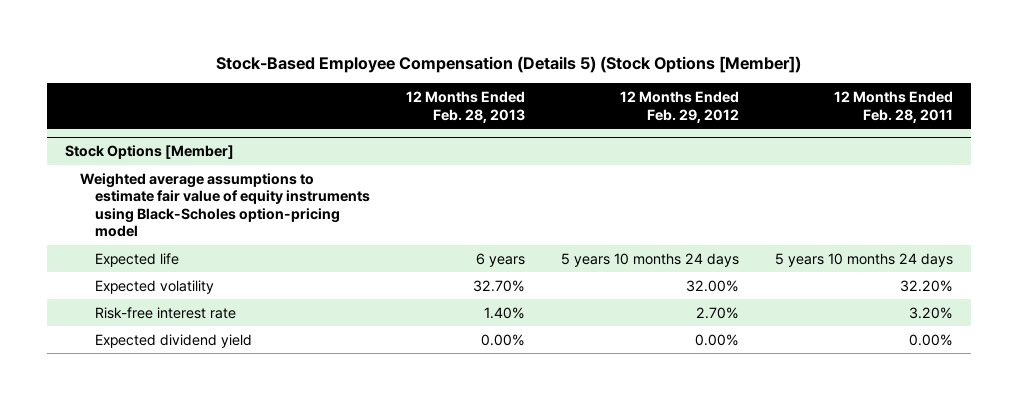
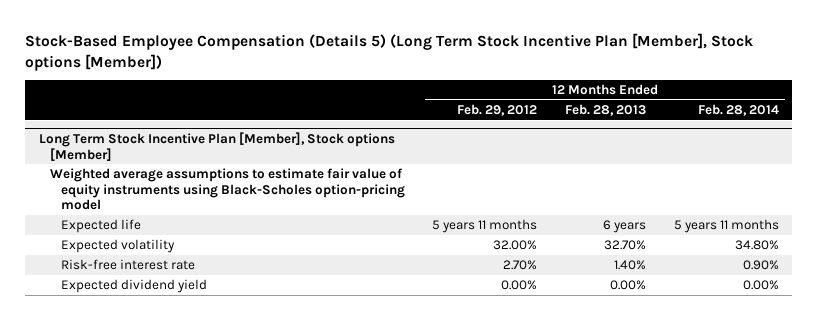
- Stock-Based Employee Compensation (Details 5) (Stock Options [Member])
+ Stock-Based Employee Compensation (Details 5) (Long Term Stock Incentive Plan [Member], Stock options [Member])
- | 12 Months Ended Feb. 28, 2013 | 12 Months Ended Feb. 29, 2012 | 12 Months Ended Feb. 28, 2011
+ | 12 Months Ended Feb. 29, 2012 | 12 Months Ended Feb. 28, 2013 | 12 Months Ended Feb. 28, 2014
- Stock Options [Member]
+ Long Term Stock Incentive Plan [Member], Stock options [Member]
- Expected life | 6 years | 5 years 10 months 24 days | 5 years 10 months 24 days
+ Expected life | 5 years 11 months | 6 years | 5 years 11 months

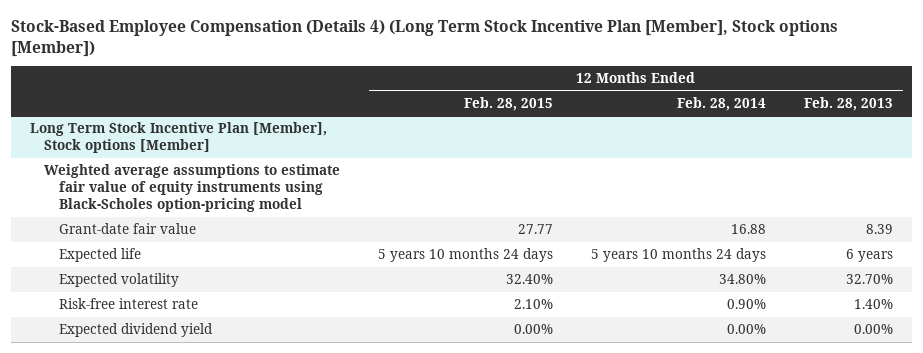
- Stock-Based Employee Compensation (Details 5) (Long Term Stock Incentive Plan [Member], Stock options [Member])
+ Stock-Based Employee Compensation (Details 4) (Long Term Stock Incentive Plan [Member], Stock options [Member])
- | 12 Months Ended Feb. 29, 2012 | 12 Months Ended Feb. 28, 2013 | 12 Months Ended Feb. 28, 2014
+ | 12 Months Ended Feb. 28, 2015 | 12 Months Ended Feb. 28, 2014 | 12 Months Ended Feb. 28, 2013
@ Long Term Stock Incentive Plan [Member], Stock options [Member]
- Expected life | 5 years 11 months | 6 years | 5 years 11 months
+ Grant-date fair value | 27.77 | 16.88 | 8.39
+ Expected life | 5 years 10 months 24 days | 5 years 10 months 24 days | 6 years

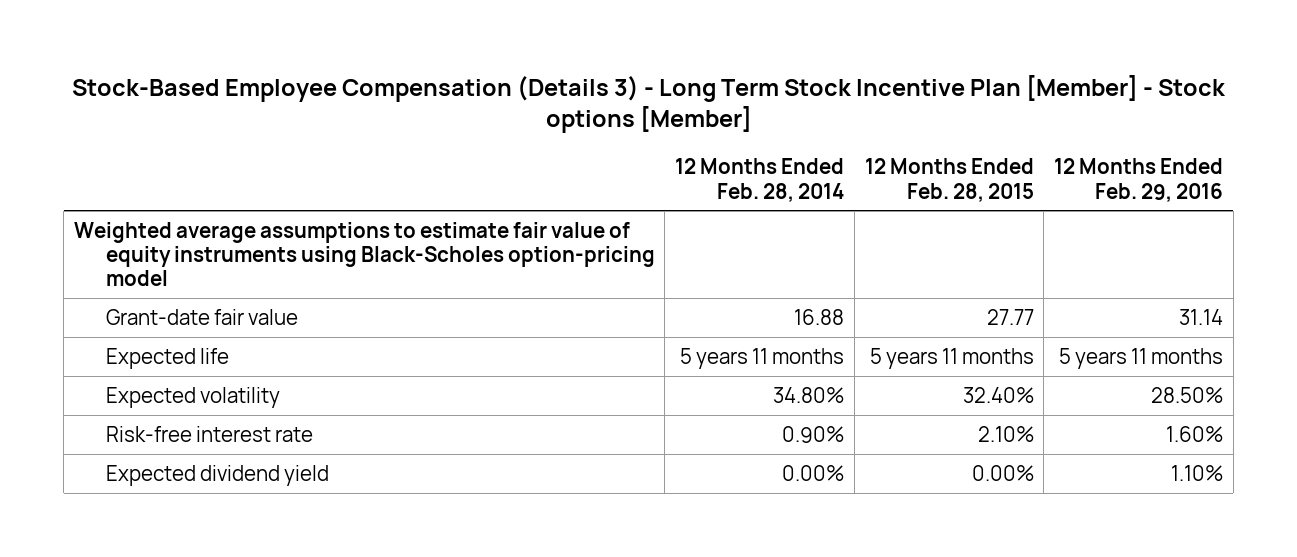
- Stock-Based Employee Compensation (Details 4) (Long Term Stock Incentive Plan [Member], Stock options [Member])
+ Stock-Based Employee Compensation (Details 3) - Long Term Stock Incentive Plan [Member] - Stock options [Member]
- | 12 Months Ended Feb. 28, 2015 | 12 Months Ended Feb. 28, 2014 | 12 Months Ended Feb. 28, 2013
+ | 12 Months Ended Feb. 28, 2014 | 12 Months Ended Feb. 28, 2015 | 12 Months Ended Feb. 29, 2016
- Long Term Stock Incentive Plan [Member], Stock options [Member]
- Expected life | 5 years 10 months 24 days | 5 years 10 months 24 days | 6 years
+ Expected life | 5 years 11 months | 5 years 11 months | 5 years 11 months

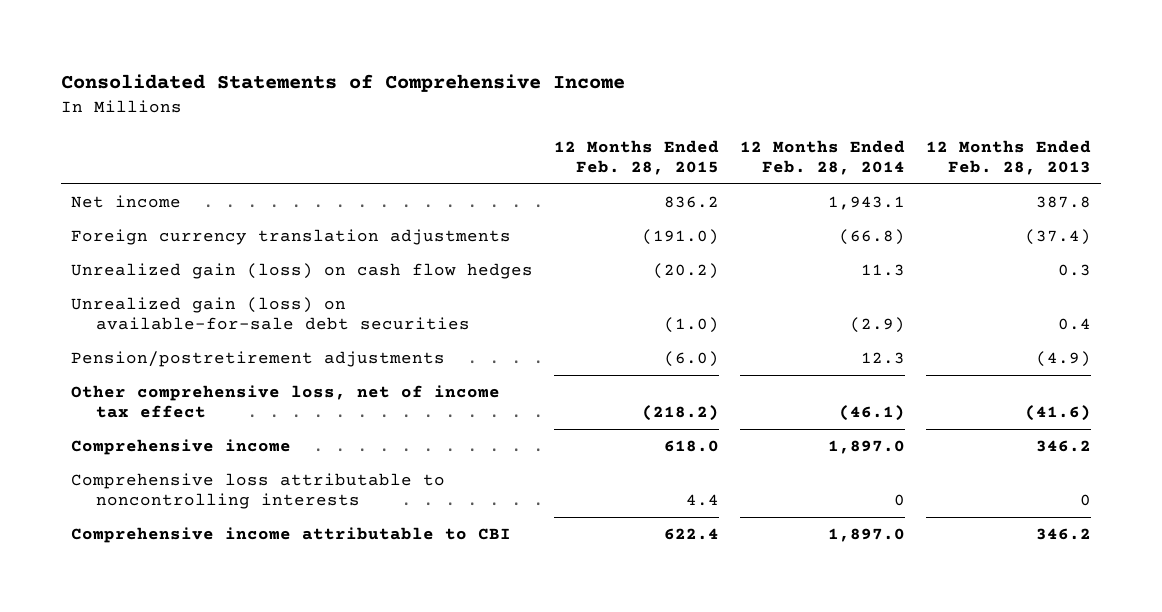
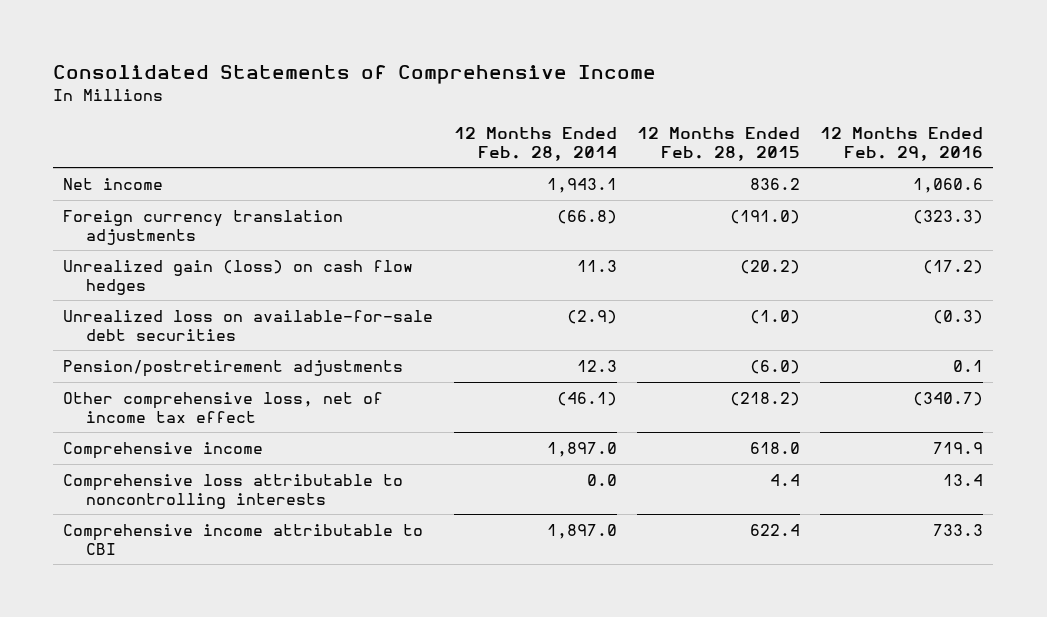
- | 12 Months Ended Feb. 28, 2015 | 12 Months Ended Feb. 28, 2014 | 12 Months Ended Feb. 28, 2013
+ | 12 Months Ended Feb. 28, 2014 | 12 Months Ended Feb. 28, 2015 | 12 Months Ended Feb. 29, 2016
- Unrealized gain (loss) on available-for-sale debt securities | (1.0) | (2.9) | 0.4
+ Unrealized loss on available-for-sale debt securities | (2.9) | (1.0) | (0.3)
- Comprehensive loss attributable to noncontrolling interests | 4.4 | 0 | 0
+ Comprehensive loss attributable to noncontrolling interests | 0.0 | 4.4 | 13.4

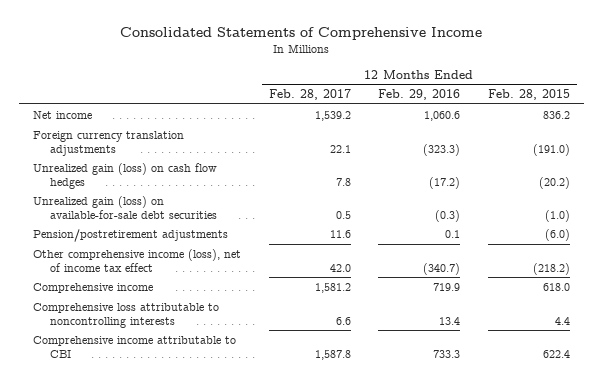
- | 12 Months Ended Feb. 28, 2014 | 12 Months Ended Feb. 28, 2015 | 12 Months Ended Feb. 29, 2016
+ | 12 Months Ended Feb. 28, 2017 | 12 Months Ended Feb. 29, 2016 | 12 Months Ended Feb. 28, 2015
- Unrealized loss on available-for-sale debt securities | (2.9) | (1.0) | (0.3)
+ Unrealized gain (loss) on available-for-sale debt securities | 0.5 | (0.3) | (1.0)
- Other comprehensive loss, net of income tax effect | (46.1) | (218.2) | (340.7)
+ Other comprehensive income (loss), net of income tax effect | 42.0 | (340.7) | (218.2)

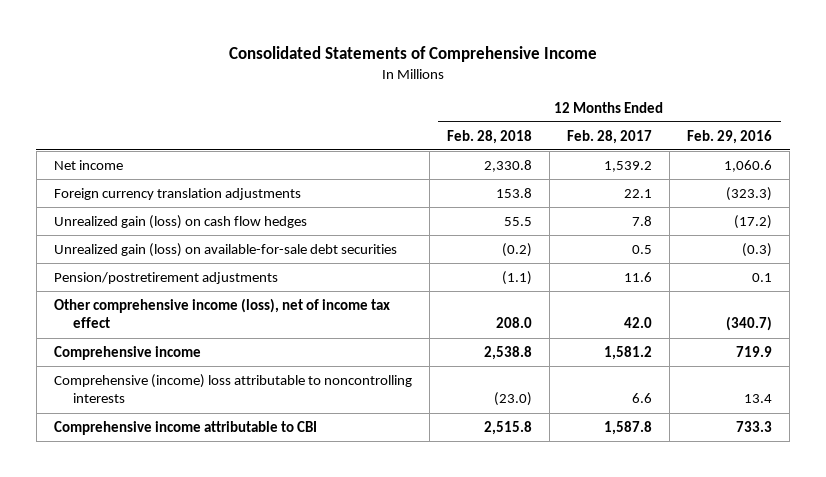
- | 12 Months Ended Feb. 28, 2017 | 12 Months Ended Feb. 29, 2016 | 12 Months Ended Feb. 28, 2015
+ | 12 Months Ended Feb. 28, 2018 | 12 Months Ended Feb. 28, 2017 | 12 Months Ended Feb. 29, 2016
- Comprehensive loss attributable to noncontrolling interests | 6.6 | 13.4 | 4.4
+ Comprehensive (income) loss attributable to noncontrolling interests | (23.0) | 6.6 | 13.4

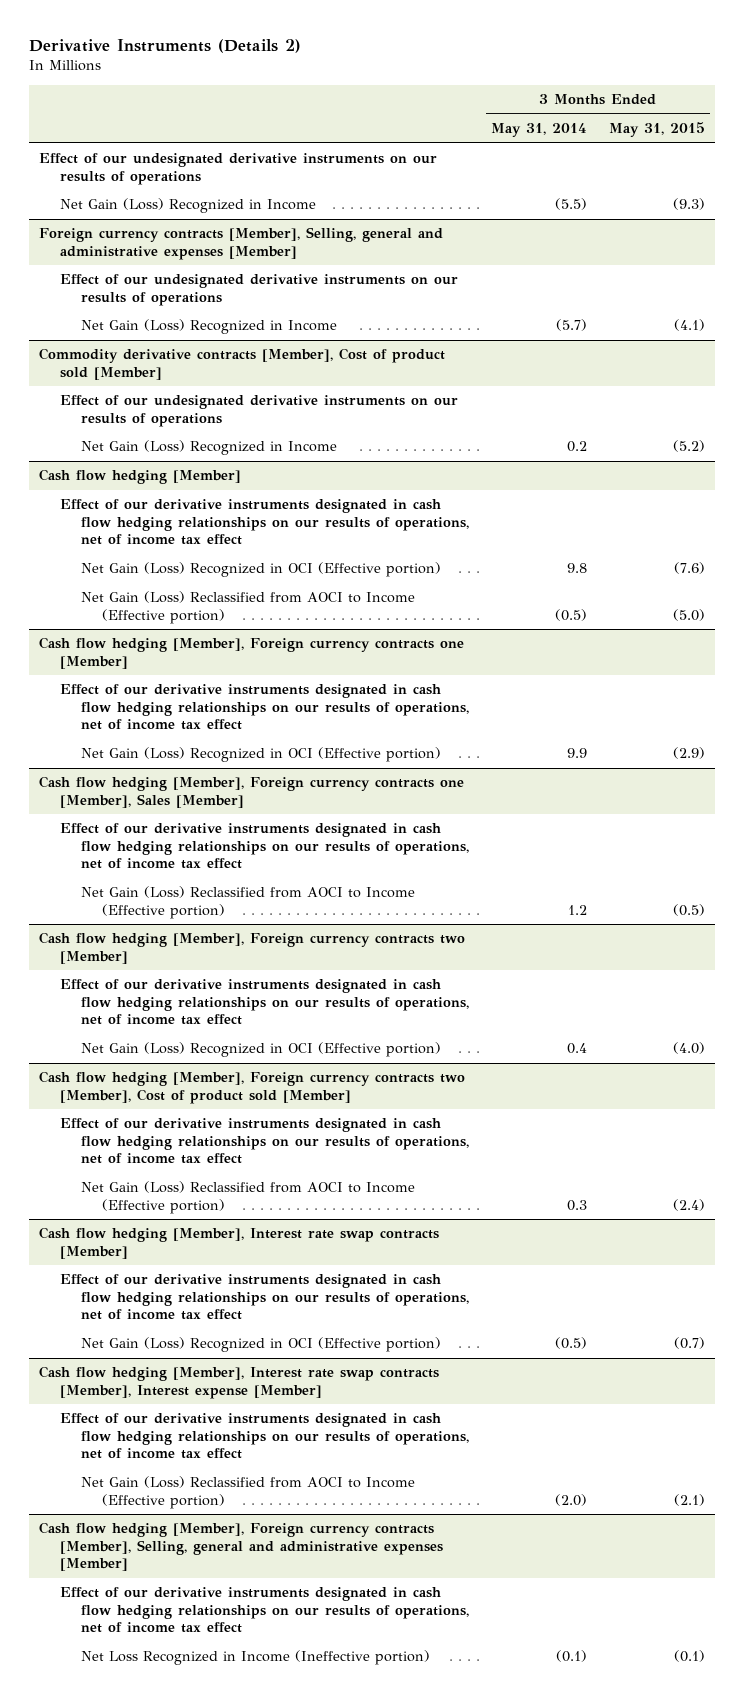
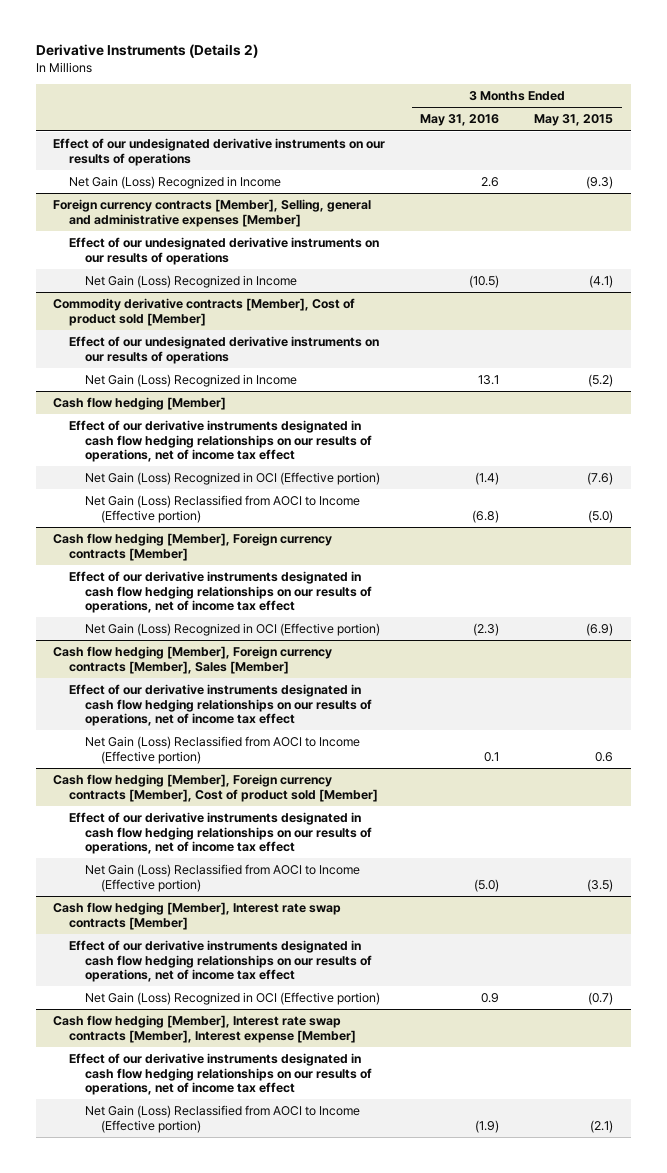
- | 3 Months Ended May 31, 2014 | 3 Months Ended May 31, 2015
+ | 3 Months Ended May 31, 2016 | 3 Months Ended May 31, 2015
- Cash flow hedging [Member], Foreign currency contracts one [Member]
- Effect of our derivative instruments designated in cash flow hedging relationships on our results of operations, net of income tax effect
- Net Gain (Loss) Recognized in OCI (Effective portion) | 9.9 | (2.9)
- Cash flow hedging [Member], Foreign currency contracts one [Member], Sales [Member]
+ Cash flow hedging [Member], Foreign currency contracts [Member]
- Net Gain (Loss) Reclassified from AOCI to Income (Effective portion) | 1.2 | (0.5)
- Cash flow hedging [Member], Foreign currency contracts two [Member]
+ Net Gain (Loss) Recognized in OCI (Effective portion) | (2.3) | (6.9)
+ Cash flow hedging [Member], Foreign currency contracts [Member], Sales [Member]
- Net Gain (Loss) Recognized in OCI (Effective portion) | 0.4 | (4.0)
- Cash flow hedging [Member], Foreign currency contracts two [Member], Cost of product sold [Member]
+ Net Gain (Loss) Reclassified from AOCI to Income (Effective portion) | 0.1 | 0.6
+ Cash flow hedging [Member], Foreign currency contracts [Member], Cost of product sold [Member]
- Net Gain (Loss) Reclassified from AOCI to Income (Effective portion) | 0.3 | (2.4)
+ Net Gain (Loss) Reclassified from AOCI to Income (Effective portion) | (5.0) | (3.5)
- Cash flow hedging [Member], Foreign currency contracts [Member], Selling, general and administrative expenses [Member]
- Effect of our derivative instruments designated in cash flow hedging relationships on our results of operations, net of income tax effect
- Net Loss Recognized in Income (Ineffective portion) | (0.1) | (0.1)

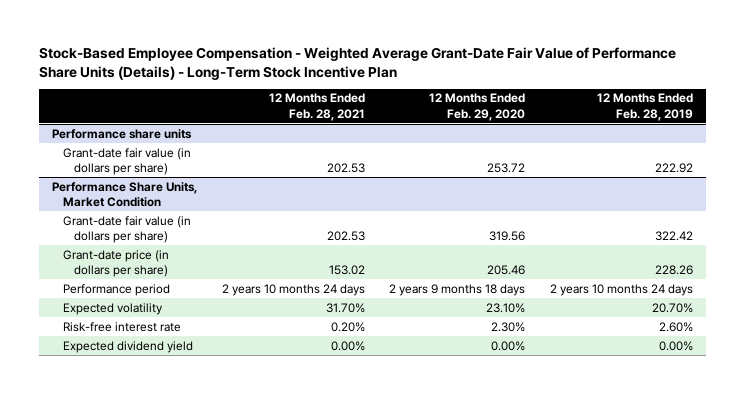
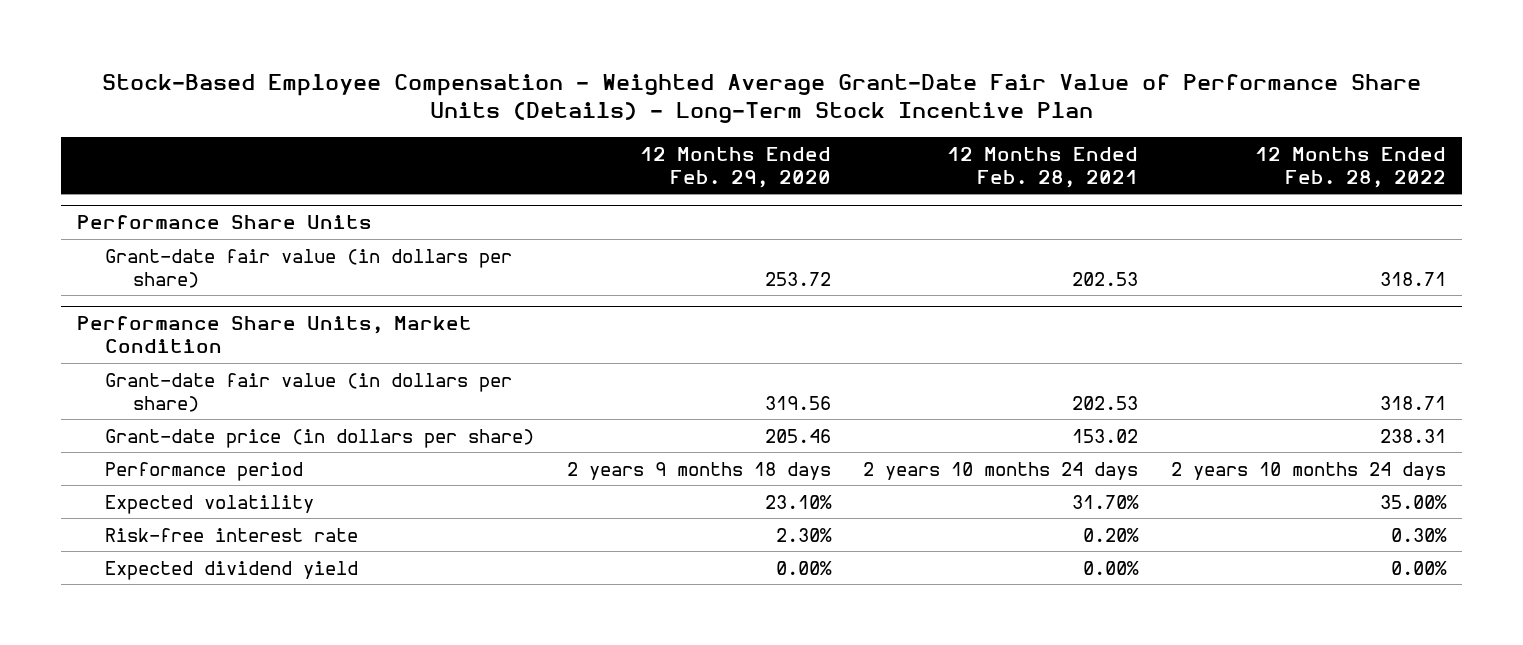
- | 12 Months Ended Feb. 28, 2021 | 12 Months Ended Feb. 29, 2020 | 12 Months Ended Feb. 28, 2019
+ | 12 Months Ended Feb. 29, 2020 | 12 Months Ended Feb. 28, 2021 | 12 Months Ended Feb. 28, 2022
- Performance share units
+ Performance Share Units

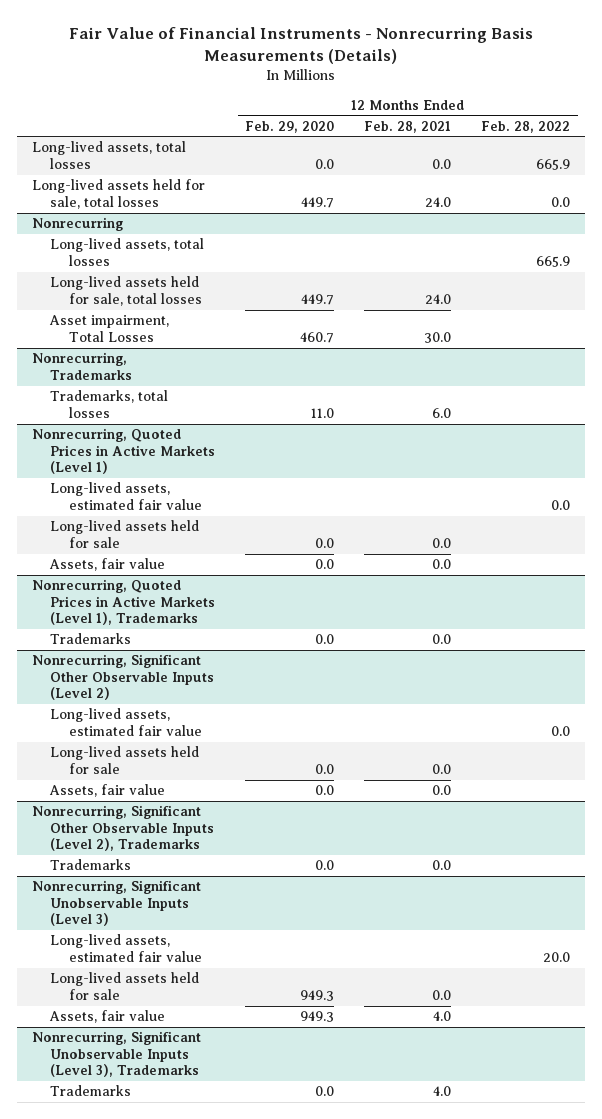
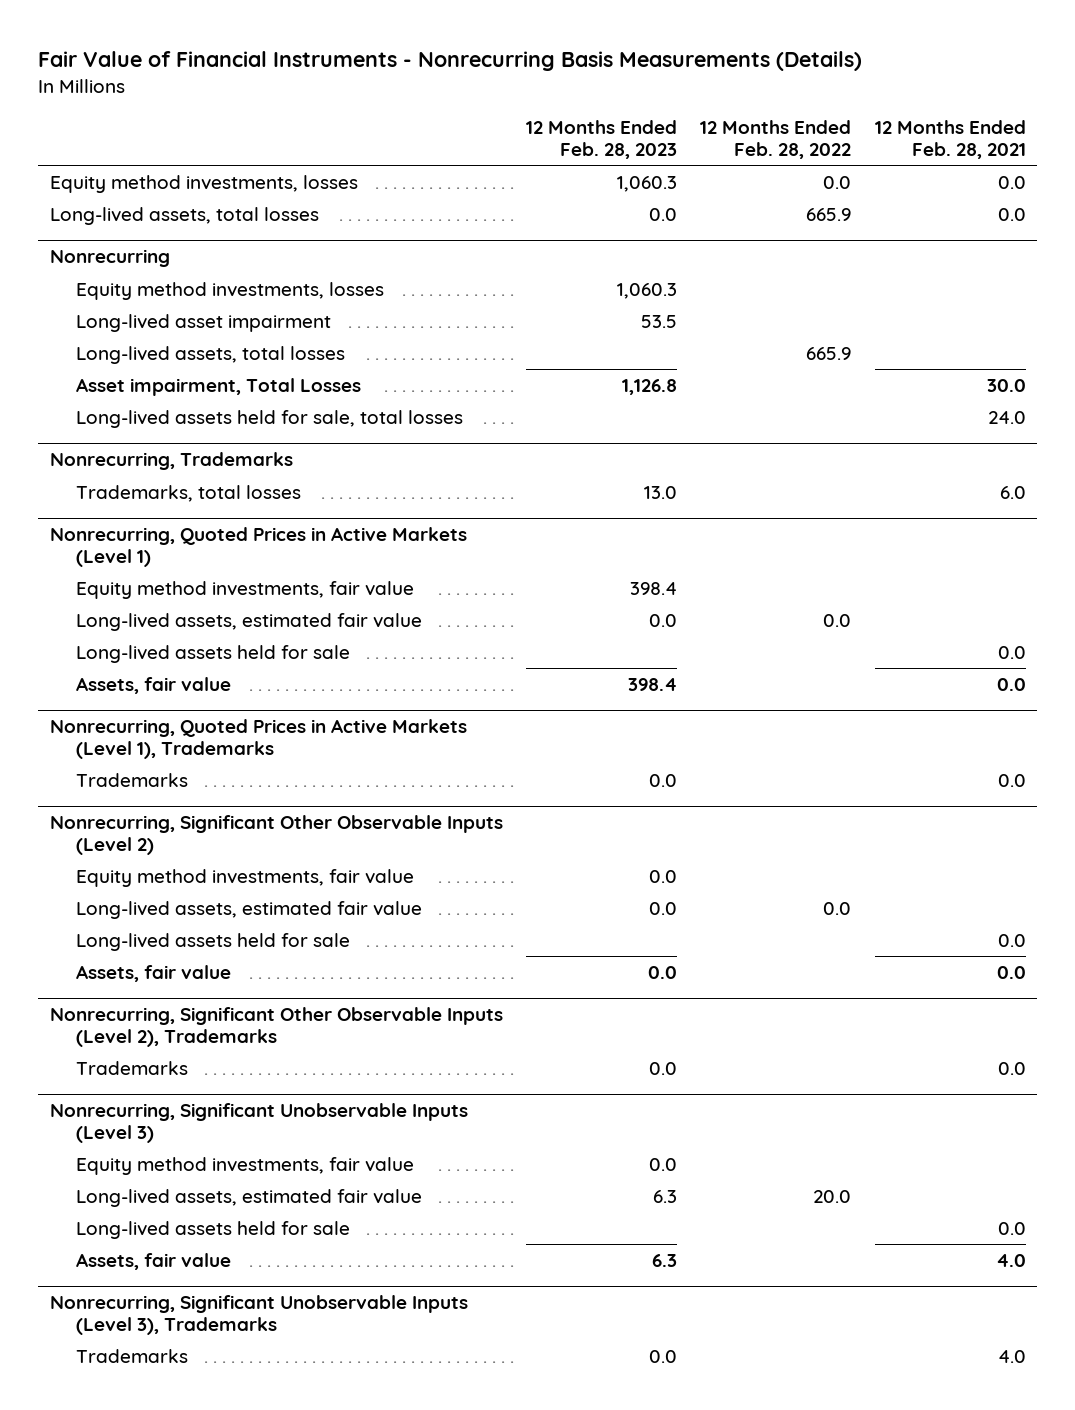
- | 12 Months Ended Feb. 29, 2020 | 12 Months Ended Feb. 28, 2021 | 12 Months Ended Feb. 28, 2022
+ | 12 Months Ended Feb. 28, 2023 | 12 Months Ended Feb. 28, 2022 | 12 Months Ended Feb. 28, 2021
+ Equity method investments, losses | 1,060.3 | 0.0 | 0.0
- Long-lived assets held for sale, total losses | 449.7 | 24.0 | 0.0
@ Nonrecurring
+ Equity method investments, losses | 1,060.3 | |
+ Long-lived asset impairment | 53.5 | |
moved down: Long-lived assets held for sale, total losses | | | 24.0
@ Nonrecurring, Quoted Prices in Active Markets (Level 1)
+ Equity method investments, fair value | 398.4 | |
@ Nonrecurring, Significant Other Observable Inputs (Level 2)
+ Equity method investments, fair value | 0.0 | |
@ Nonrecurring, Significant Unobservable Inputs (Level 3)
+ Equity method investments, fair value | 0.0 | |

